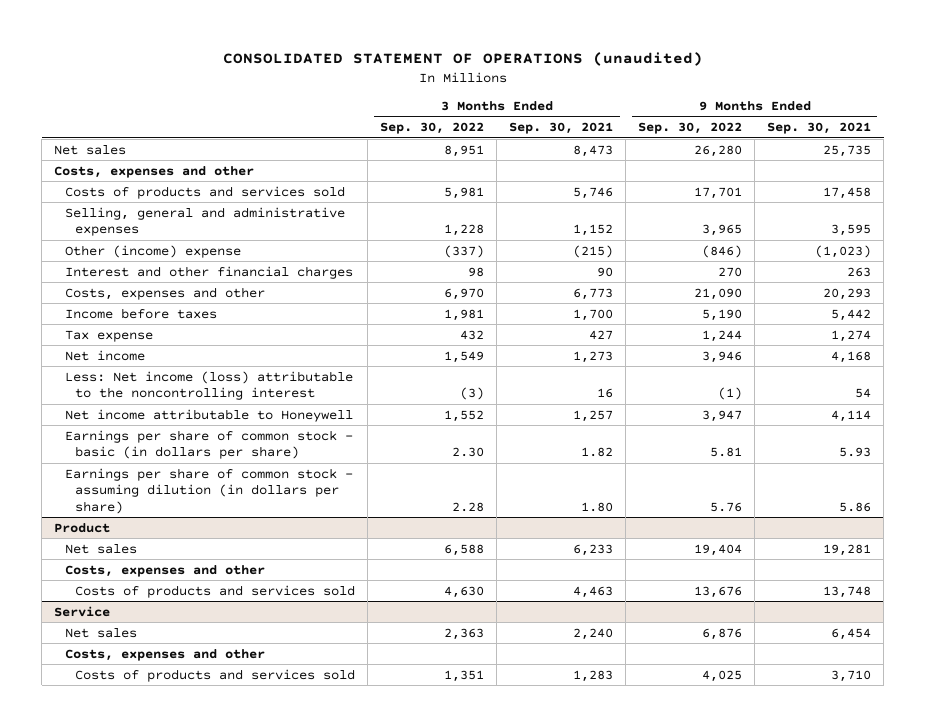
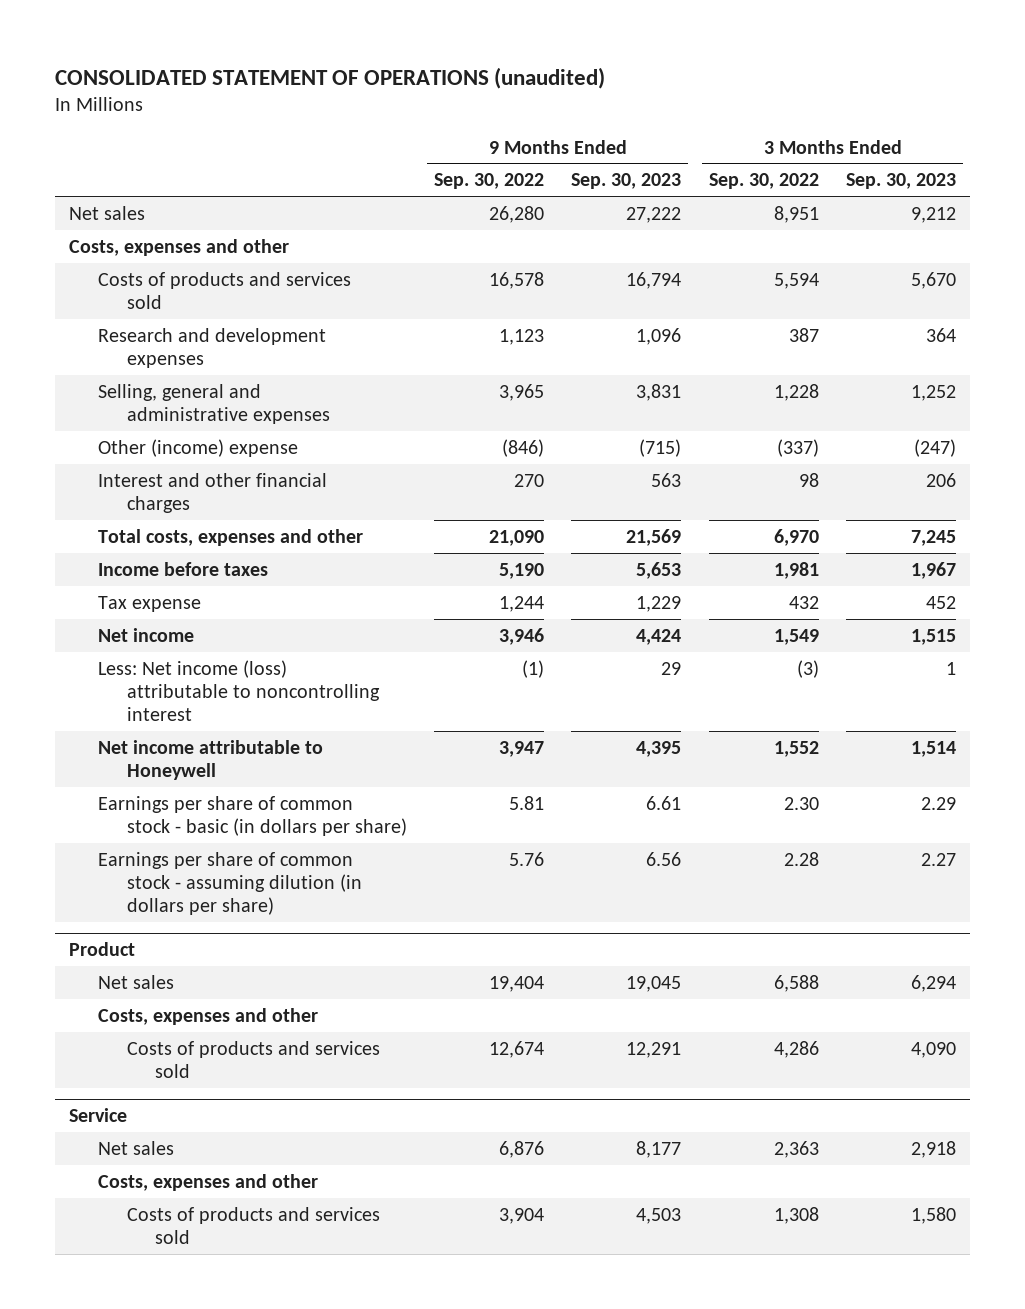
- | 3 Months Ended Sep. 30, 2022 | 3 Months Ended Sep. 30, 2021 | 9 Months Ended Sep. 30, 2022 | 9 Months Ended Sep. 30, 2021
+ | 9 Months Ended Sep. 30, 2022 | 9 Months Ended Sep. 30, 2023 | 3 Months Ended Sep. 30, 2022 | 3 Months Ended Sep. 30, 2023
- Costs of products and services sold | 5,981 | 5,746 | 17,701 | 17,458
+ Costs of products and services sold | 16,578 | 16,794 | 5,594 | 5,670
+ Research and development expenses | 1,123 | 1,096 | 387 | 364
- Costs, expenses and other | 6,970 | 6,773 | 21,090 | 20,293
+ Total costs, expenses and other | 21,090 | 21,569 | 6,970 | 7,245
- Less: Net income (loss) attributable to the noncontrolling interest | (3) | 16 | (1) | 54
+ Less: Net income (loss) attributable to noncontrolling interest | (1) | 29 | (3) | 1
@ Product
- Costs of products and services sold | 4,630 | 4,463 | 13,676 | 13,748
+ Costs of products and services sold | 12,674 | 12,291 | 4,286 | 4,090
@ Service
- Costs of products and services sold | 1,351 | 1,283 | 4,025 | 3,710
+ Costs of products and services sold | 3,904 | 4,503 | 1,308 | 1,580

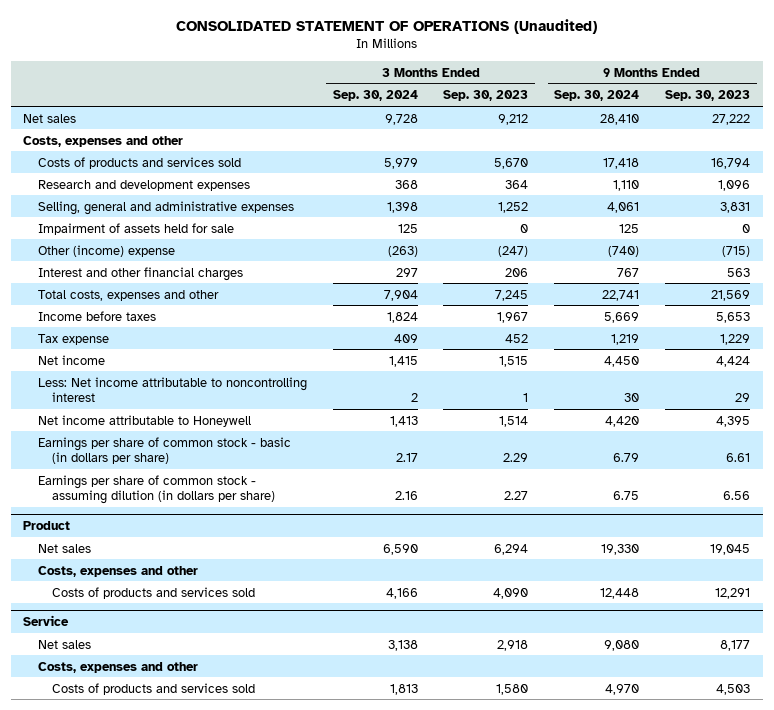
- CONSOLIDATED STATEMENT OF OPERATIONS (unaudited)
+ CONSOLIDATED STATEMENT OF OPERATIONS (Unaudited)
- | 9 Months Ended Sep. 30, 2022 | 9 Months Ended Sep. 30, 2023 | 3 Months Ended Sep. 30, 2022 | 3 Months Ended Sep. 30, 2023
+ | 3 Months Ended Sep. 30, 2024 | 3 Months Ended Sep. 30, 2023 | 9 Months Ended Sep. 30, 2024 | 9 Months Ended Sep. 30, 2023
+ Impairment of assets held for sale | 125 | 0 | 125 | 0
- Less: Net income (loss) attributable to noncontrolling interest | (1) | 29 | (3) | 1
+ Less: Net income attributable to noncontrolling interest | 2 | 1 | 30 | 29

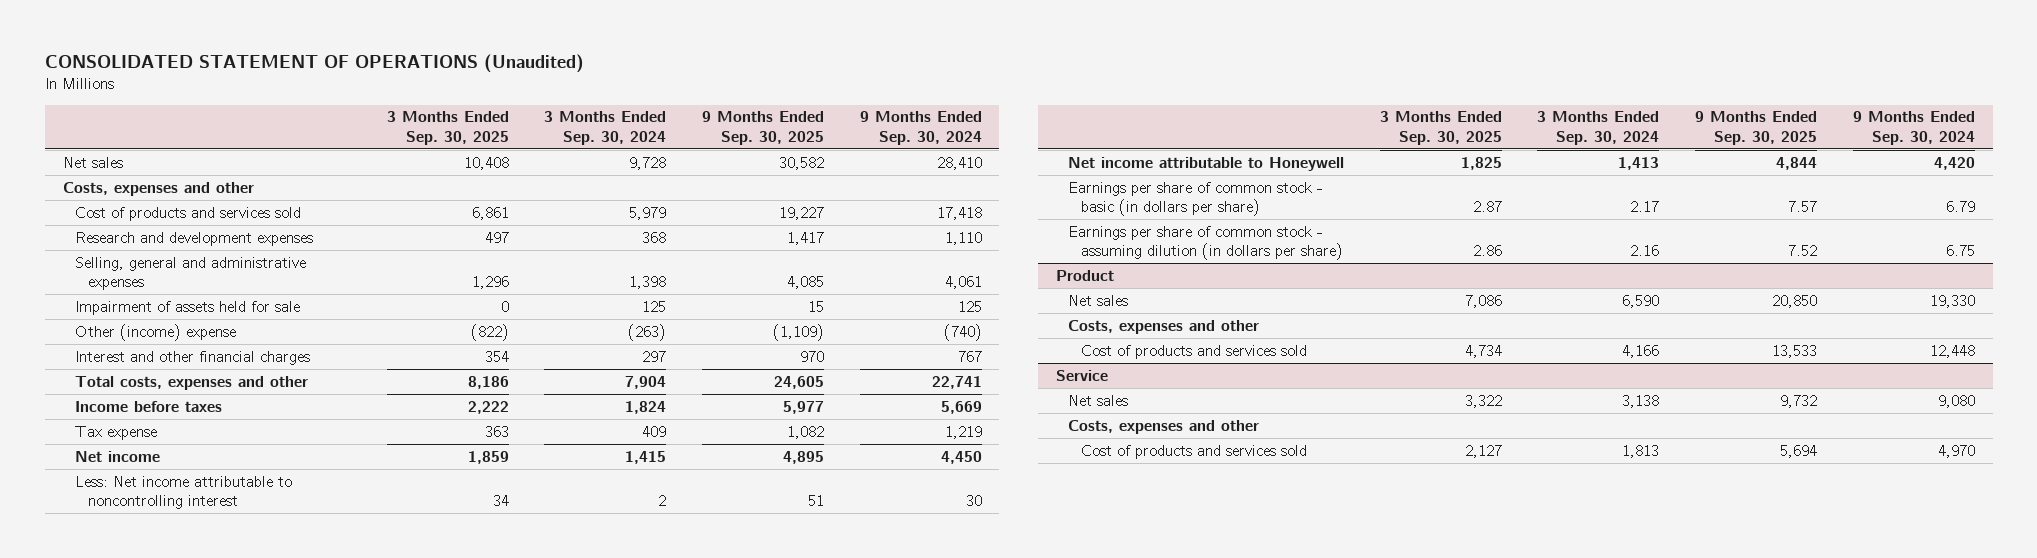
- | 3 Months Ended Sep. 30, 2024 | 3 Months Ended Sep. 30, 2023 | 9 Months Ended Sep. 30, 2024 | 9 Months Ended Sep. 30, 2023
+ | 3 Months Ended Sep. 30, 2025 | 3 Months Ended Sep. 30, 2024 | 9 Months Ended Sep. 30, 2025 | 9 Months Ended Sep. 30, 2024
- Costs of products and services sold | 5,979 | 5,670 | 17,418 | 16,794
+ Cost of products and services sold | 6,861 | 5,979 | 19,227 | 17,418
@ Product
- Costs of products and services sold | 4,166 | 4,090 | 12,448 | 12,291
+ Cost of products and services sold | 4,734 | 4,166 | 13,533 | 12,448
@ Service
- Costs of products and services sold | 1,813 | 1,580 | 4,970 | 4,503
+ Cost of products and services sold | 2,127 | 1,813 | 5,694 | 4,970

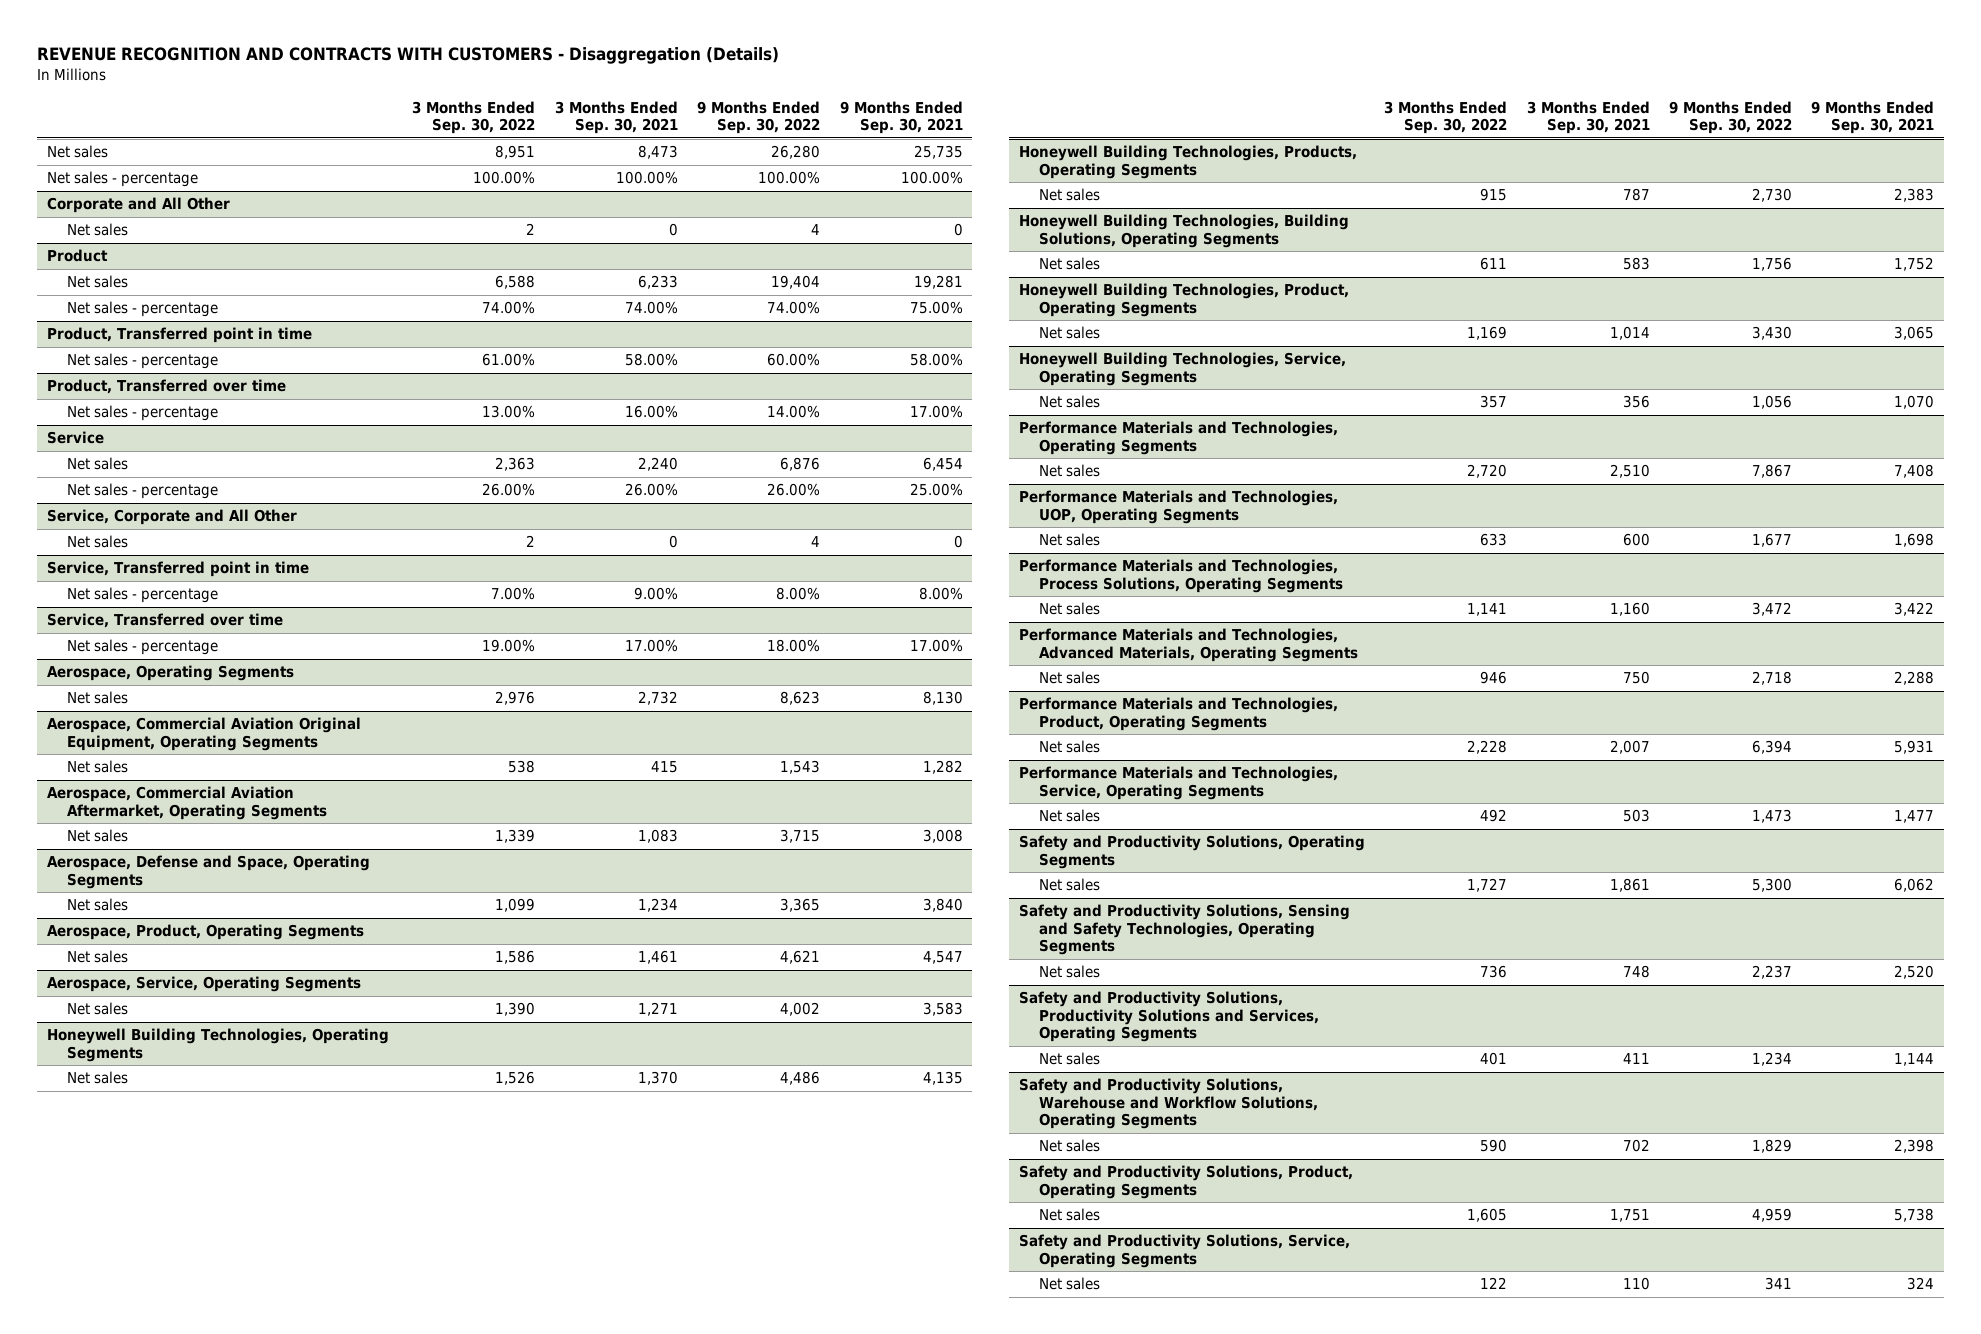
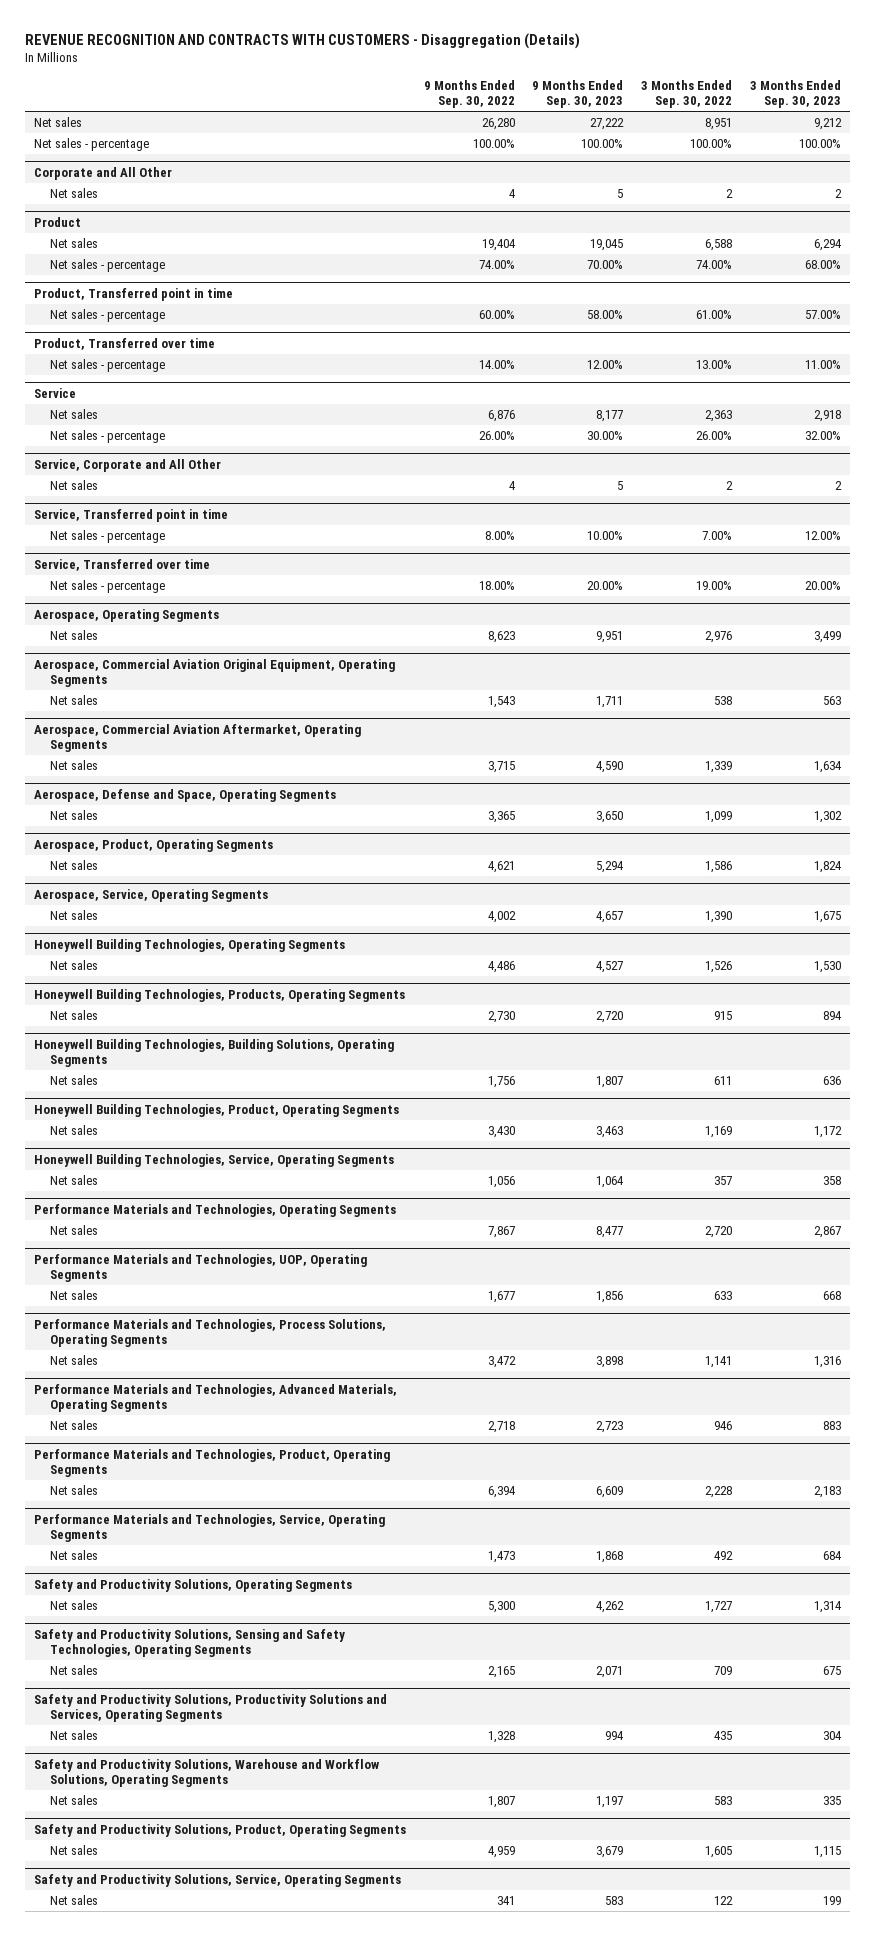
- | 3 Months Ended Sep. 30, 2022 | 3 Months Ended Sep. 30, 2021 | 9 Months Ended Sep. 30, 2022 | 9 Months Ended Sep. 30, 2021
+ | 9 Months Ended Sep. 30, 2022 | 9 Months Ended Sep. 30, 2023 | 3 Months Ended Sep. 30, 2022 | 3 Months Ended Sep. 30, 2023
@ Safety and Productivity Solutions, Sensing and Safety Technologies, Operating Segments
- Net sales | 736 | 748 | 2,237 | 2,520
+ Net sales | 2,165 | 2,071 | 709 | 675
@ Safety and Productivity Solutions, Productivity Solutions and Services, Operating Segments
- Net sales | 401 | 411 | 1,234 | 1,144
+ Net sales | 1,328 | 994 | 435 | 304
@ Safety and Productivity Solutions, Warehouse and Workflow Solutions, Operating Segments
- Net sales | 590 | 702 | 1,829 | 2,398
+ Net sales | 1,807 | 1,197 | 583 | 335

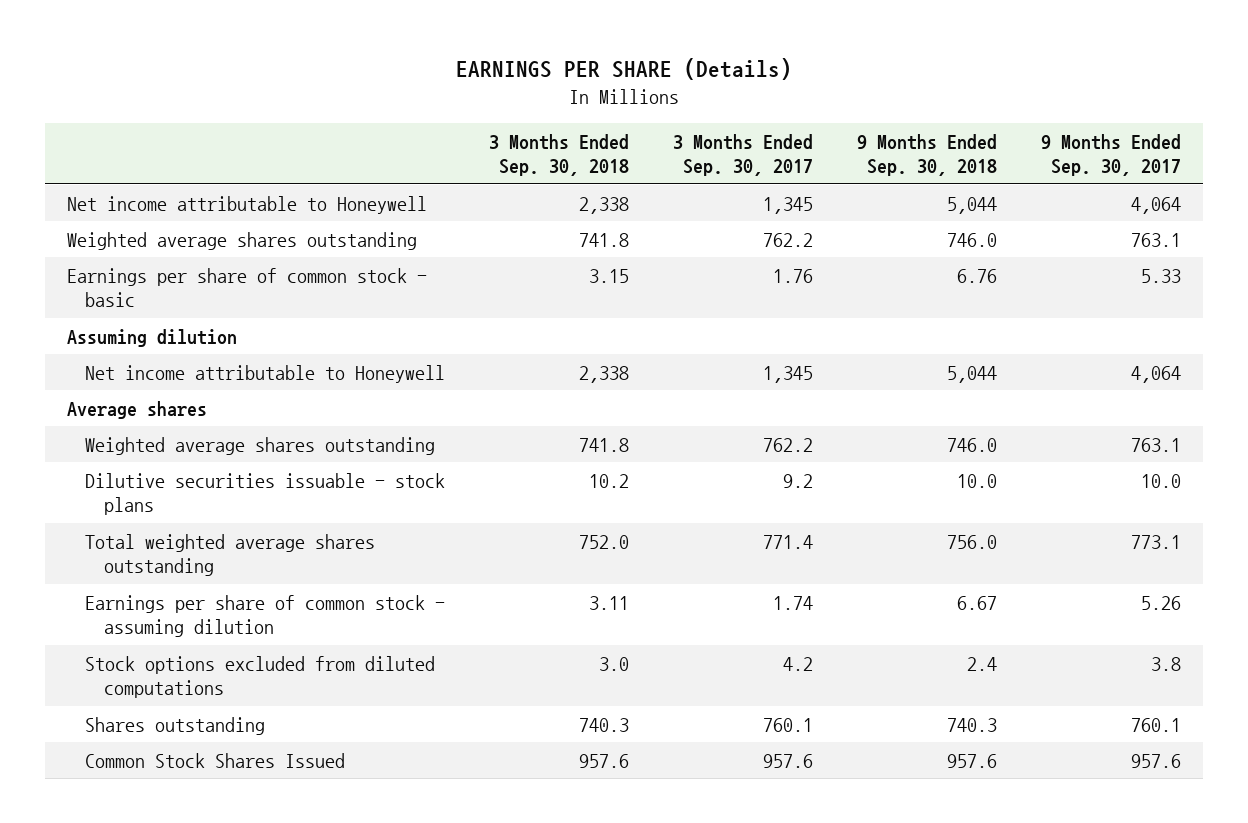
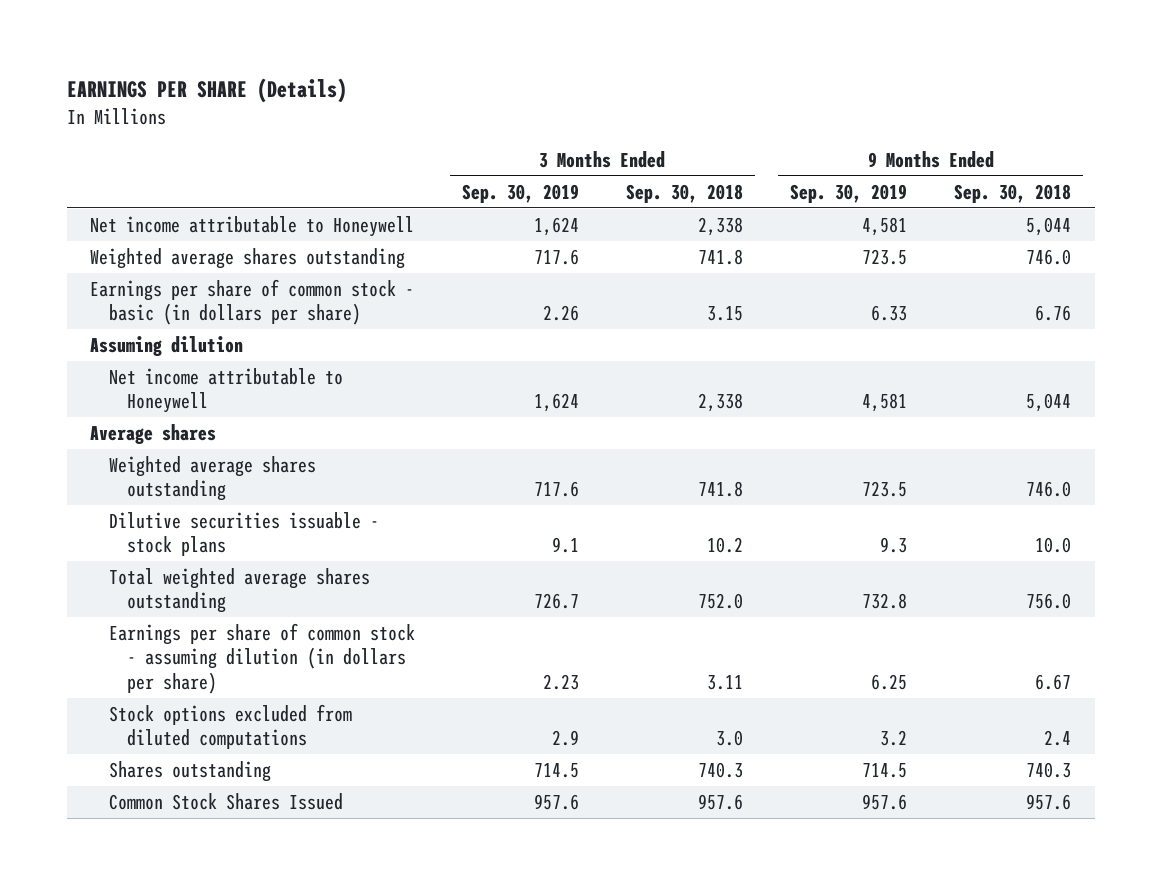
- | 3 Months Ended Sep. 30, 2018 | 3 Months Ended Sep. 30, 2017 | 9 Months Ended Sep. 30, 2018 | 9 Months Ended Sep. 30, 2017
+ | 3 Months Ended Sep. 30, 2019 | 3 Months Ended Sep. 30, 2018 | 9 Months Ended Sep. 30, 2019 | 9 Months Ended Sep. 30, 2018
- Earnings per share of common stock - basic | 3.15 | 1.76 | 6.76 | 5.33
+ Earnings per share of common stock - basic (in dollars per share) | 2.26 | 3.15 | 6.33 | 6.76
- Earnings per share of common stock - assuming dilution | 3.11 | 1.74 | 6.67 | 5.26
+ Earnings per share of common stock - assuming dilution (in dollars per share) | 2.23 | 3.11 | 6.25 | 6.67

